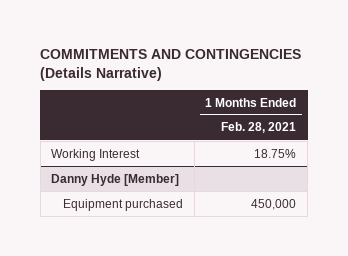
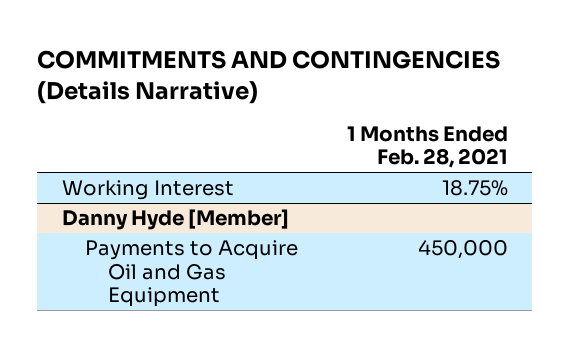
@ Danny Hyde [Member]
- Equipment purchased | 450,000
+ Payments to Acquire Oil and Gas Equipment | 450,000

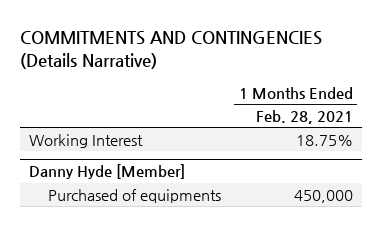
@ Danny Hyde [Member]
- Payments to Acquire Oil and Gas Equipment | 450,000
+ Purchased of equipments | 450,000

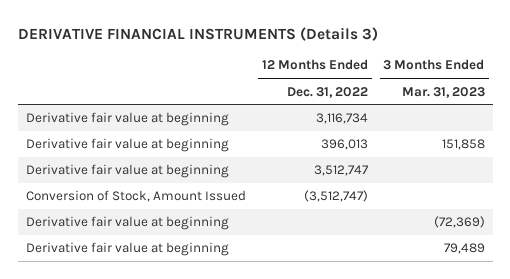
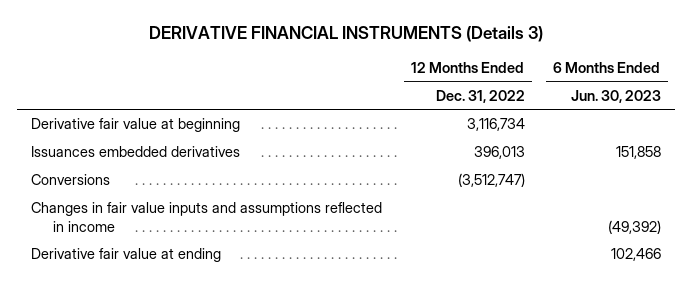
- | 12 Months Ended Dec. 31, 2022 | 3 Months Ended Mar. 31, 2023
+ | 12 Months Ended Dec. 31, 2022 | 6 Months Ended Jun. 30, 2023
- Derivative fair value at beginning | 396,013 | 151,858
- Derivative fair value at beginning | 3,512,747 |
- Conversion of Stock, Amount Issued | (3,512,747) |
- Derivative fair value at beginning | | (72,369)
- Derivative fair value at beginning | | 79,489
+ Issuances embedded derivatives | 396,013 | 151,858
+ Conversions | (3,512,747) |
+ Changes in fair value inputs and assumptions reflected in income | | (49,392)
+ Derivative fair value at ending | | 102,466

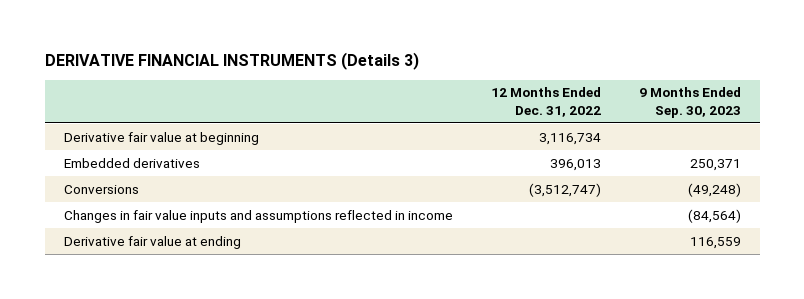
- | 12 Months Ended Dec. 31, 2022 | 6 Months Ended Jun. 30, 2023
+ | 12 Months Ended Dec. 31, 2022 | 9 Months Ended Sep. 30, 2023
- Issuances embedded derivatives | 396,013 | 151,858
+ Embedded derivatives | 396,013 | 250,371

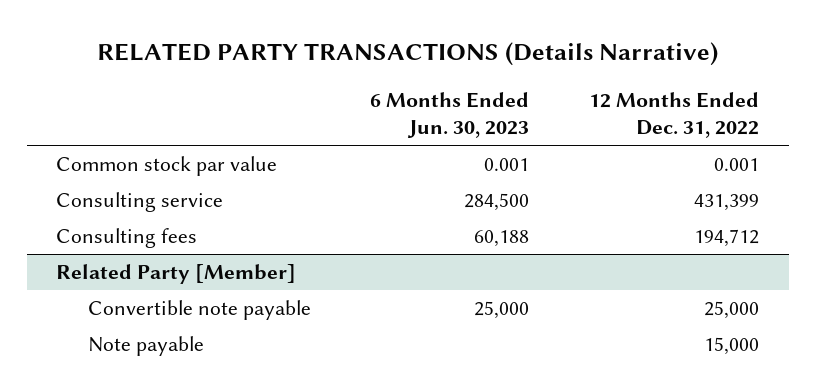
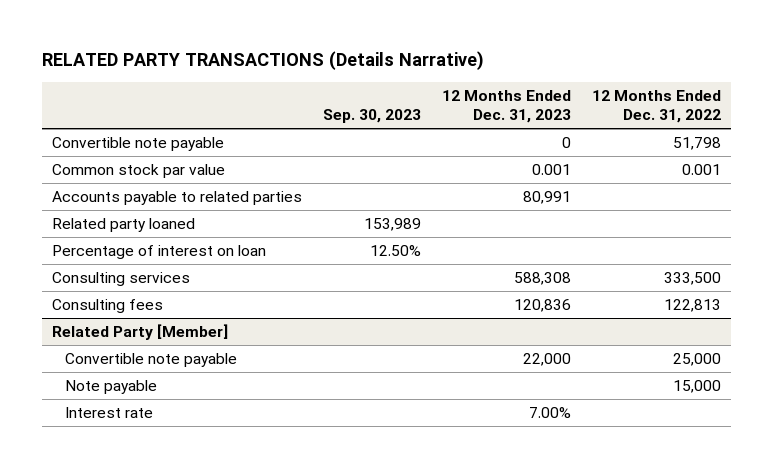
- | 6 Months Ended Jun. 30, 2023 | 12 Months Ended Dec. 31, 2022
+ | Sep. 30, 2023 | 12 Months Ended Dec. 31, 2023 | 12 Months Ended Dec. 31, 2022
+ Convertible note payable | | 0 | 51,798
- Consulting service | 284,500 | 431,399
- Consulting fees | 60,188 | 194,712
+ Accounts payable to related parties | | 80,991 |
+ Related party loaned | 153,989 | |
+ Percentage of interest on loan | 12.50% | |
+ Consulting services | | 588,308 | 333,500
+ Consulting fees | | 120,836 | 122,813
@ Related Party [Member]
+ Interest rate | | 7.00% |

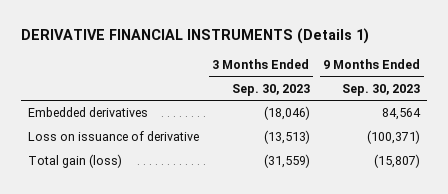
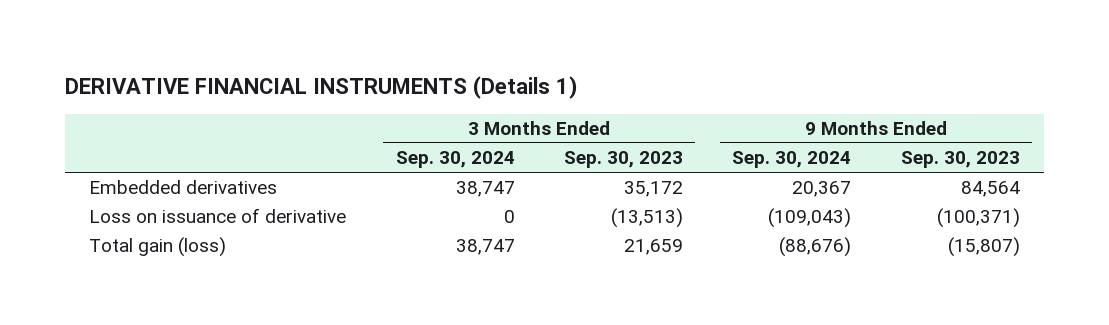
- | 3 Months Ended Sep. 30, 2023 | 9 Months Ended Sep. 30, 2023
+ | 3 Months Ended Sep. 30, 2024 | 3 Months Ended Sep. 30, 2023 | 9 Months Ended Sep. 30, 2024 | 9 Months Ended Sep. 30, 2023
- Embedded derivatives | (18,046) | 84,564
+ Embedded derivatives | 38,747 | 35,172 | 20,367 | 84,564
- Total gain (loss) | (31,559) | (15,807)
+ Total gain (loss) | 38,747 | 21,659 | (88,676) | (15,807)

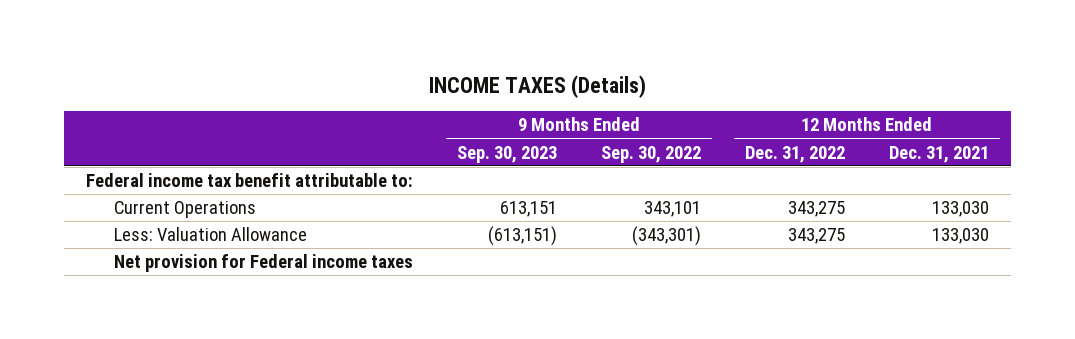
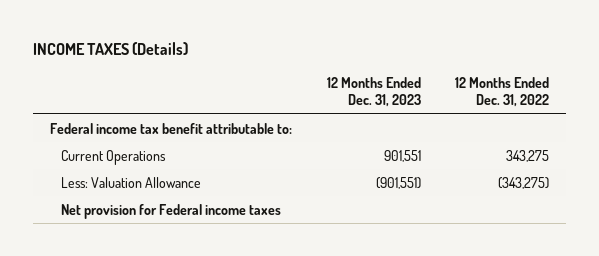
- | 9 Months Ended Sep. 30, 2023 | 9 Months Ended Sep. 30, 2022 | 12 Months Ended Dec. 31, 2022 | 12 Months Ended Dec. 31, 2021
+ | 12 Months Ended Dec. 31, 2023 | 12 Months Ended Dec. 31, 2022
- Less: Valuation Allowance | (613,151) | (343,301) | 343,275 | 133,030
+ Less: Valuation Allowance | (901,551) | (343,275)

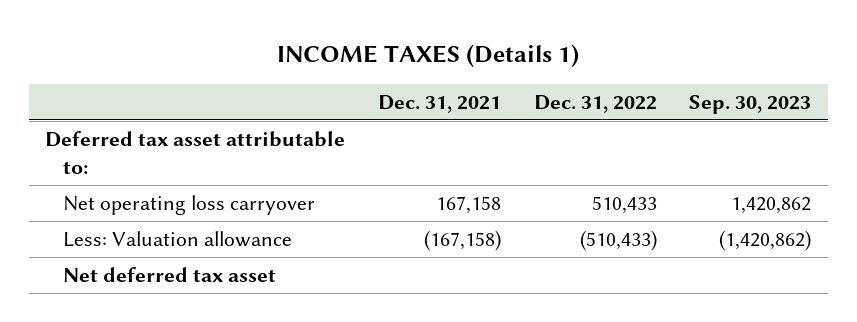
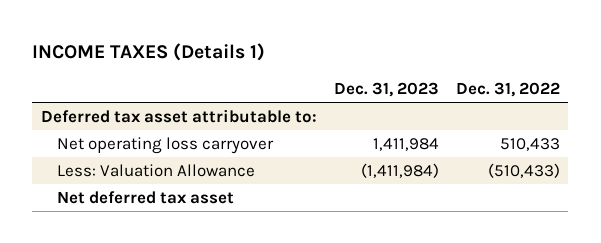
- | Dec. 31, 2021 | Dec. 31, 2022 | Sep. 30, 2023
+ | Dec. 31, 2023 | Dec. 31, 2022
- Less: Valuation allowance | (167,158) | (510,433) | (1,420,862)
+ Less: Valuation Allowance | (1,411,984) | (510,433)

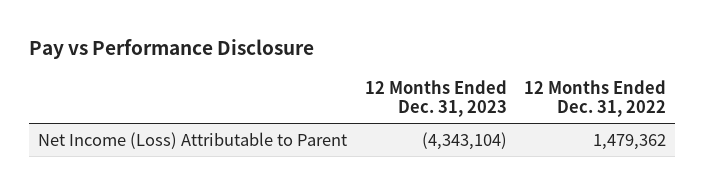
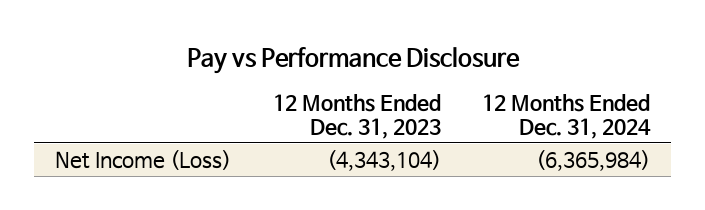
- | 12 Months Ended Dec. 31, 2023 | 12 Months Ended Dec. 31, 2022
+ | 12 Months Ended Dec. 31, 2023 | 12 Months Ended Dec. 31, 2024
- Net Income (Loss) Attributable to Parent | (4,343,104) | 1,479,362
+ Net Income (Loss) | (4,343,104) | (6,365,984)

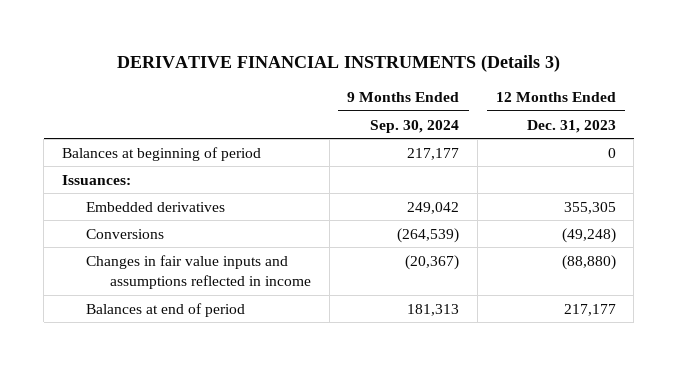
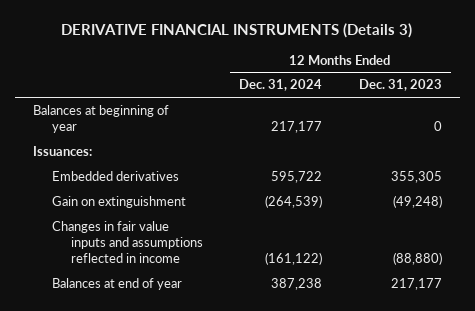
- | 9 Months Ended Sep. 30, 2024 | 12 Months Ended Dec. 31, 2023
+ | 12 Months Ended Dec. 31, 2024 | 12 Months Ended Dec. 31, 2023
- Balances at beginning of period | 217,177 | 0
+ Balances at beginning of year | 217,177 | 0
- Conversions | (264,539) | (49,248)
+ Gain on extinguishment | (264,539) | (49,248)
- Balances at end of period | 181,313 | 217,177
+ Balances at end of year | 387,238 | 217,177

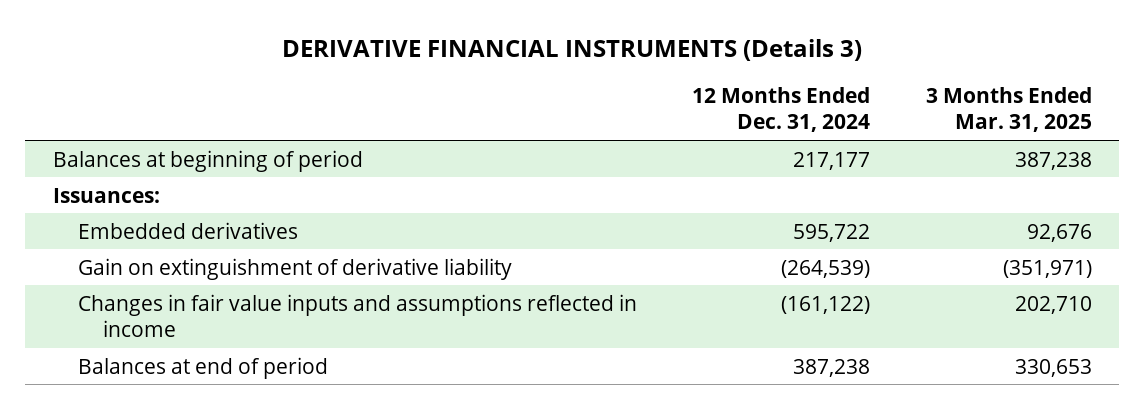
- | 12 Months Ended Dec. 31, 2024 | 12 Months Ended Dec. 31, 2023
+ | 12 Months Ended Dec. 31, 2024 | 3 Months Ended Mar. 31, 2025
- Balances at beginning of year | 217,177 | 0
+ Balances at beginning of period | 217,177 | 387,238
- Gain on extinguishment | (264,539) | (49,248)
+ Gain on extinguishment of derivative liability | (264,539) | (351,971)
- Balances at end of year | 387,238 | 217,177
+ Balances at end of period | 387,238 | 330,653

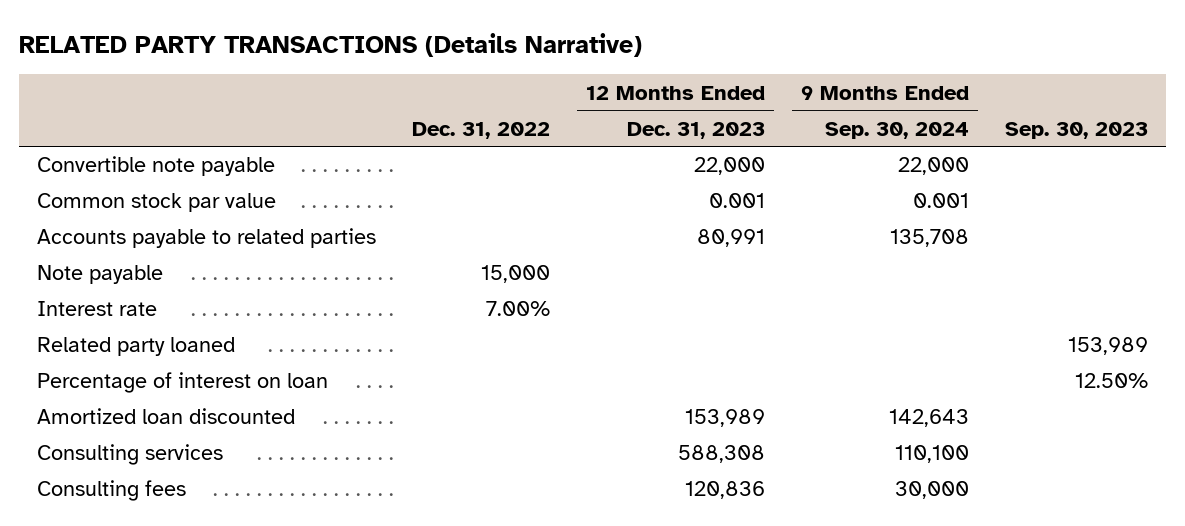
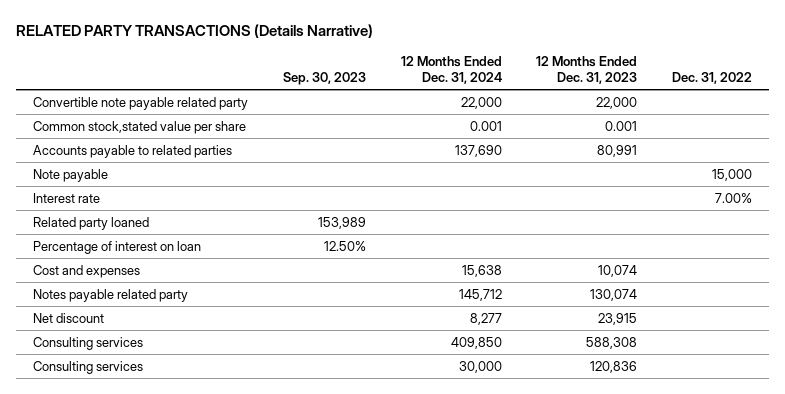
- | Dec. 31, 2022 | 12 Months Ended Dec. 31, 2023 | 9 Months Ended Sep. 30, 2024 | Sep. 30, 2023
+ | Sep. 30, 2023 | 12 Months Ended Dec. 31, 2024 | 12 Months Ended Dec. 31, 2023 | Dec. 31, 2022
- Convertible note payable | | 22,000 | 22,000 |
- Common stock par value | | 0.001 | 0.001 |
+ Convertible note payable related party | | 22,000 | 22,000 |
+ Common stock,stated value per share | | 0.001 | 0.001 |
- Amortized loan discounted | | 153,989 | 142,643 |
+ Cost and expenses | | 15,638 | 10,074 |
+ Notes payable related party | | 145,712 | 130,074 |
+ Net discount | | 8,277 | 23,915 |
- Consulting fees | | 120,836 | 30,000 |
+ Consulting services | | 30,000 | 120,836 |

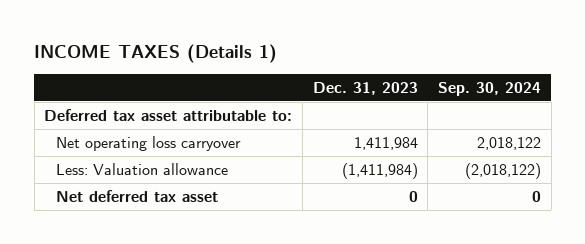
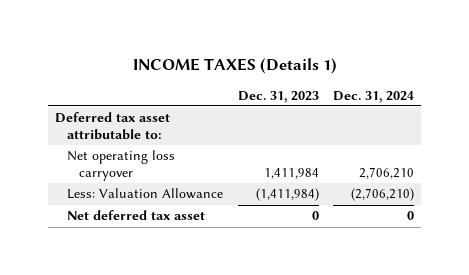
- | Dec. 31, 2023 | Sep. 30, 2024
+ | Dec. 31, 2023 | Dec. 31, 2024
- Less: Valuation allowance | (1,411,984) | (2,018,122)
+ Less: Valuation Allowance | (1,411,984) | (2,706,210)

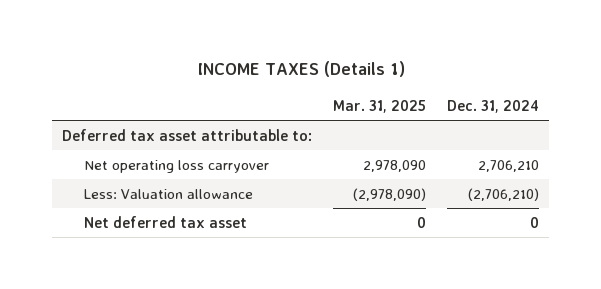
- | Dec. 31, 2023 | Dec. 31, 2024
+ | Mar. 31, 2025 | Dec. 31, 2024
- Less: Valuation Allowance | (1,411,984) | (2,706,210)
+ Less: Valuation allowance | (2,978,090) | (2,706,210)

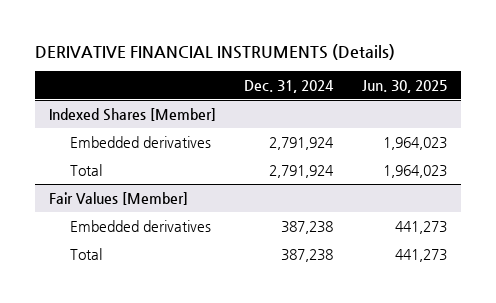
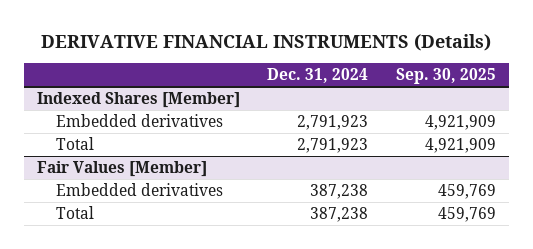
- | Dec. 31, 2024 | Jun. 30, 2025
+ | Dec. 31, 2024 | Sep. 30, 2025
@ Indexed Shares [Member]
- Embedded derivatives | 2,791,924 | 1,964,023
- Total | 2,791,924 | 1,964,023
+ Embedded derivatives | 2,791,923 | 4,921,909
+ Total | 2,791,923 | 4,921,909

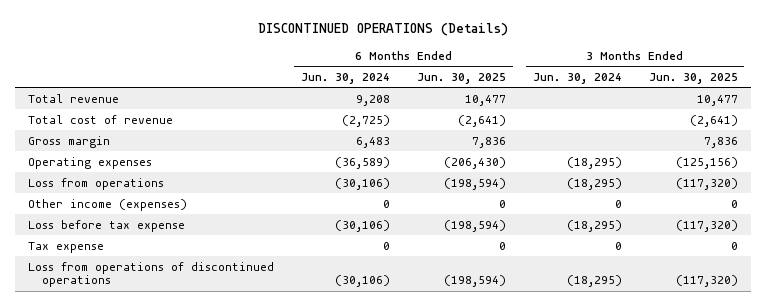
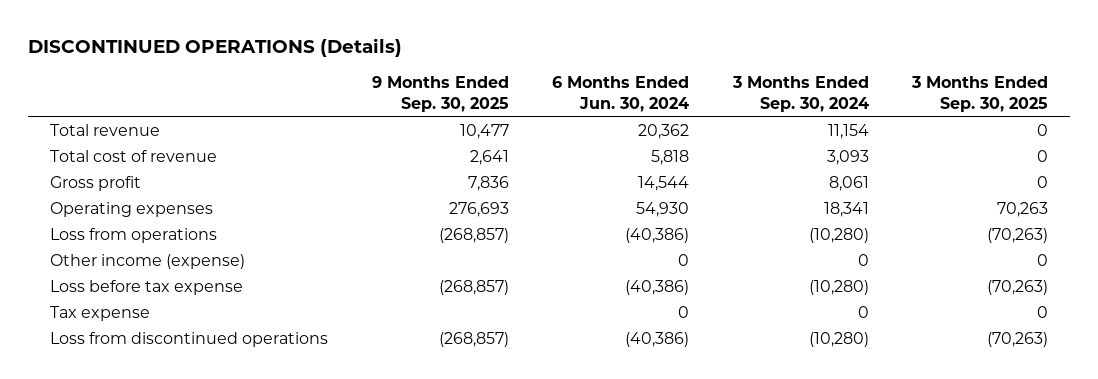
- | 6 Months Ended Jun. 30, 2024 | 6 Months Ended Jun. 30, 2025 | 3 Months Ended Jun. 30, 2024 | 3 Months Ended Jun. 30, 2025
+ | 9 Months Ended Sep. 30, 2025 | 6 Months Ended Jun. 30, 2024 | 3 Months Ended Sep. 30, 2024 | 3 Months Ended Sep. 30, 2025
- Total revenue | 9,208 | 10,477 | | 10,477
- Total cost of revenue | (2,725) | (2,641) | | (2,641)
- Gross margin | 6,483 | 7,836 | | 7,836
- Operating expenses | (36,589) | (206,430) | (18,295) | (125,156)
- Loss from operations | (30,106) | (198,594) | (18,295) | (117,320)
- Other income (expenses) | 0 | 0 | 0 | 0
- Loss before tax expense | (30,106) | (198,594) | (18,295) | (117,320)
+ Total revenue | 10,477 | 20,362 | 11,154 | 0
+ Total cost of revenue | 2,641 | 5,818 | 3,093 | 0
+ Gross profit | 7,836 | 14,544 | 8,061 | 0
+ Operating expenses | 276,693 | 54,930 | 18,341 | 70,263
+ Loss from operations | (268,857) | (40,386) | (10,280) | (70,263)
+ Other income (expense) | | 0 | 0 | 0
+ Loss before tax expense | (268,857) | (40,386) | (10,280) | (70,263)
- Loss from operations of discontinued operations | (30,106) | (198,594) | (18,295) | (117,320)
+ Loss from discontinued operations | (268,857) | (40,386) | (10,280) | (70,263)

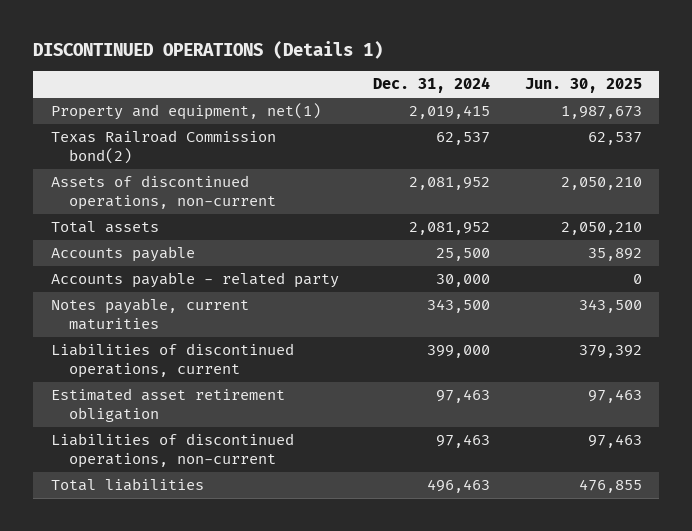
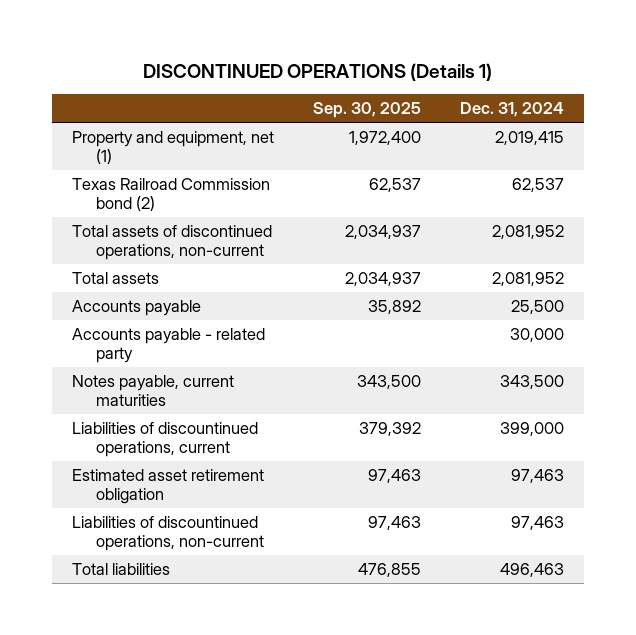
- | Dec. 31, 2024 | Jun. 30, 2025
+ | Sep. 30, 2025 | Dec. 31, 2024
- Property and equipment, net(1) | 2,019,415 | 1,987,673
- Texas Railroad Commission bond(2) | 62,537 | 62,537
- Assets of discontinued operations, non-current | 2,081,952 | 2,050,210
+ Property and equipment, net (1) | 1,972,400 | 2,019,415
+ Texas Railroad Commission bond (2) | 62,537 | 62,537
+ Total assets of discontinued operations, non-current | 2,034,937 | 2,081,952
- Liabilities of discontinued operations, current | 399,000 | 379,392
+ Liabilities of discountinued operations, current | 379,392 | 399,000
- Liabilities of discontinued operations, non-current | 97,463 | 97,463
+ Liabilities of discountinued operations, non-current | 97,463 | 97,463

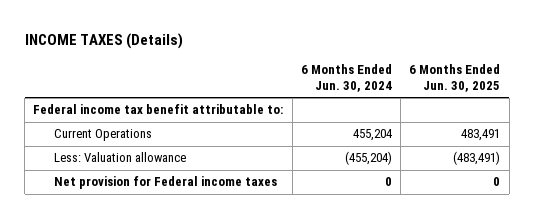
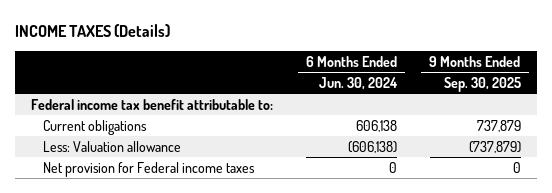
- | 6 Months Ended Jun. 30, 2024 | 6 Months Ended Jun. 30, 2025
+ | 6 Months Ended Jun. 30, 2024 | 9 Months Ended Sep. 30, 2025
- Current Operations | 455,204 | 483,491
- Less: Valuation allowance | (455,204) | (483,491)
+ Current obligations | 606,138 | 737,879
+ Less: Valuation allowance | (606,138) | (737,879)

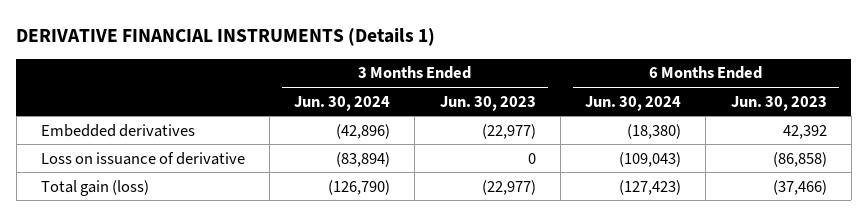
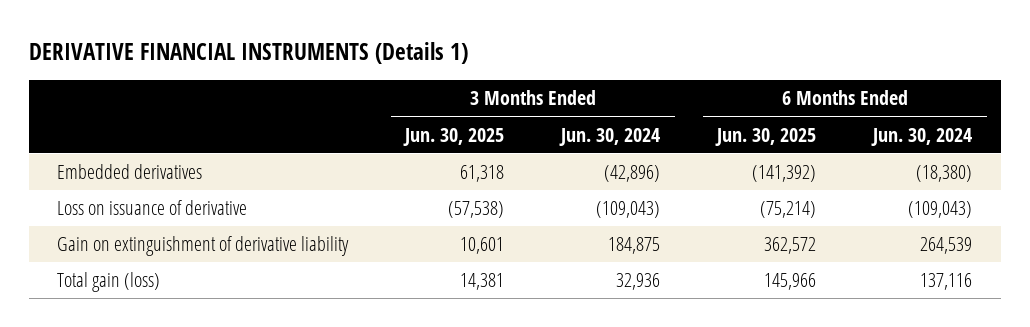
- | 3 Months Ended Jun. 30, 2024 | 3 Months Ended Jun. 30, 2023 | 6 Months Ended Jun. 30, 2024 | 6 Months Ended Jun. 30, 2023
+ | 3 Months Ended Jun. 30, 2025 | 3 Months Ended Jun. 30, 2024 | 6 Months Ended Jun. 30, 2025 | 6 Months Ended Jun. 30, 2024
- Loss on issuance of derivative | (83,894) | 0 | (109,043) | (86,858)
- Total gain (loss) | (126,790) | (22,977) | (127,423) | (37,466)
+ Loss on issuance of derivative | (57,538) | (109,043) | (75,214) | (109,043)
+ Gain on extinguishment of derivative liability | 10,601 | 184,875 | 362,572 | 264,539
+ Total gain (loss) | 14,381 | 32,936 | 145,966 | 137,116

